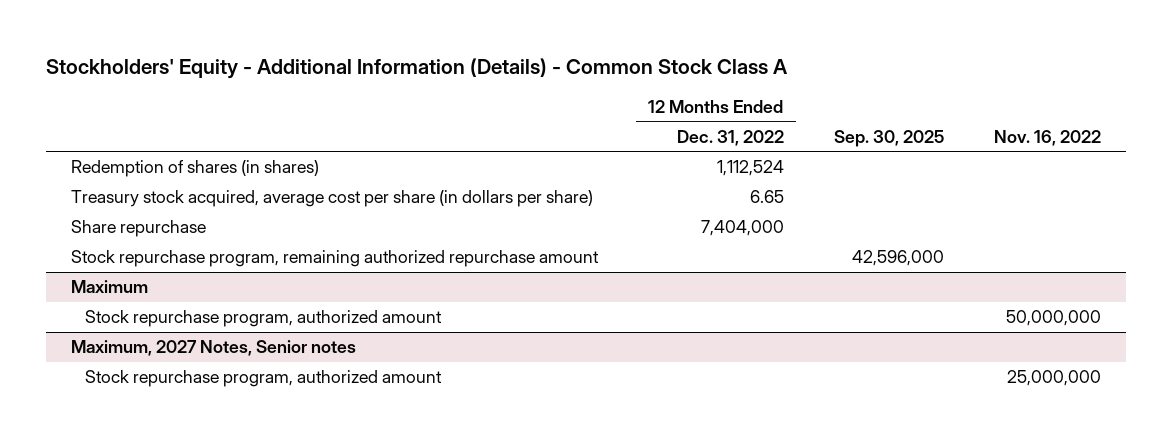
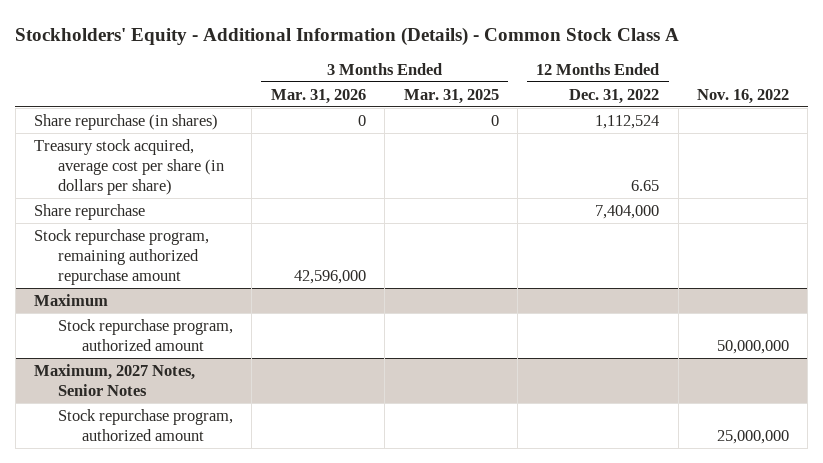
- | 12 Months Ended Dec. 31, 2022 | Sep. 30, 2025 | Nov. 16, 2022
+ | 3 Months Ended Mar. 31, 2026 | 3 Months Ended Mar. 31, 2025 | 12 Months Ended Dec. 31, 2022 | Nov. 16, 2022
- Redemption of shares (in shares) | 1,112,524 | |
+ Share repurchase (in shares) | 0 | 0 | 1,112,524 |
- Maximum, 2027 Notes, Senior notes
+ Maximum, 2027 Notes, Senior Notes

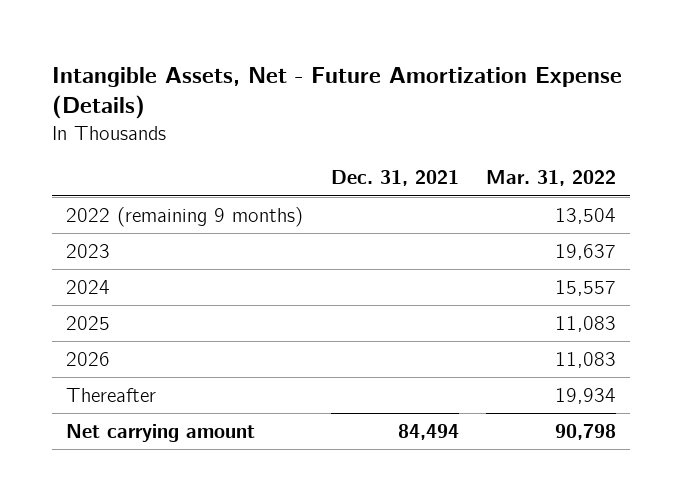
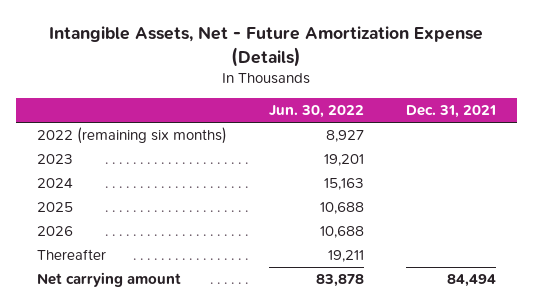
- | Dec. 31, 2021 | Mar. 31, 2022
+ | Jun. 30, 2022 | Dec. 31, 2021
- 2022 (remaining 9 months) | | 13,504
+ 2022 (remaining six months) | 8,927 |

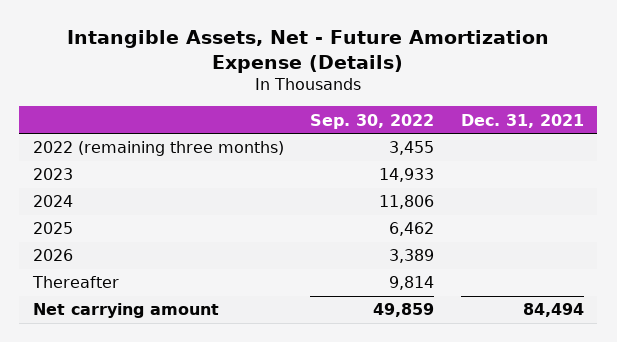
- | Jun. 30, 2022 | Dec. 31, 2021
+ | Sep. 30, 2022 | Dec. 31, 2021
- 2022 (remaining six months) | 8,927 |
+ 2022 (remaining three months) | 3,455 |

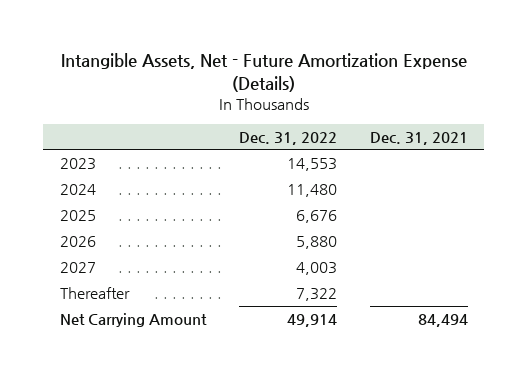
- | Sep. 30, 2022 | Dec. 31, 2021
+ | Dec. 31, 2022 | Dec. 31, 2021
- 2022 (remaining three months) | 3,455 |
+ 2027 | 4,003 |
- Net carrying amount | 49,859 | 84,494
+ Net Carrying Amount | 49,914 | 84,494

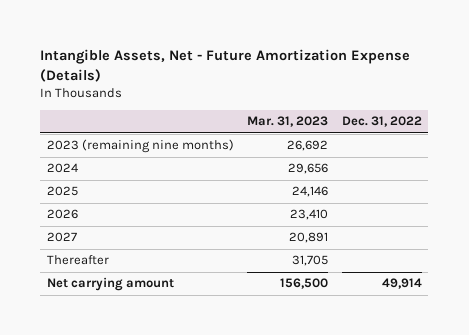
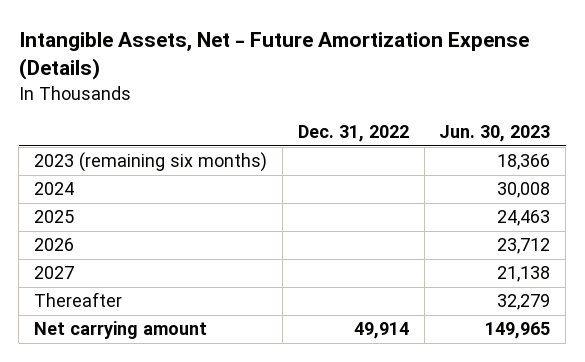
- | Mar. 31, 2023 | Dec. 31, 2022
+ | Dec. 31, 2022 | Jun. 30, 2023
- 2023 (remaining nine months) | 26,692 |
+ 2023 (remaining six months) | | 18,366

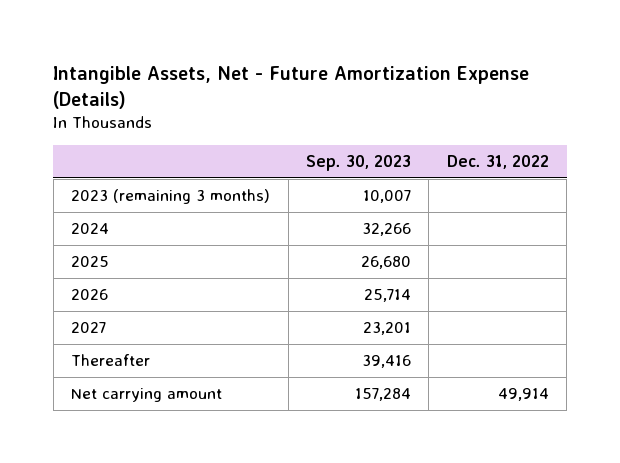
- | Dec. 31, 2022 | Jun. 30, 2023
+ | Sep. 30, 2023 | Dec. 31, 2022
- 2023 (remaining six months) | | 18,366
+ 2023 (remaining 3 months) | 10,007 |

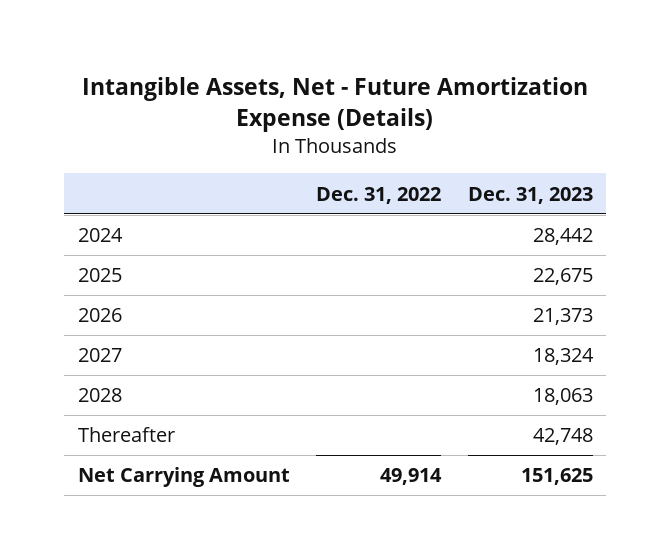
- | Sep. 30, 2023 | Dec. 31, 2022
+ | Dec. 31, 2022 | Dec. 31, 2023
- 2023 (remaining 3 months) | 10,007 |
+ 2028 | | 18,063
- Net carrying amount | 157,284 | 49,914
+ Net Carrying Amount | 49,914 | 151,625

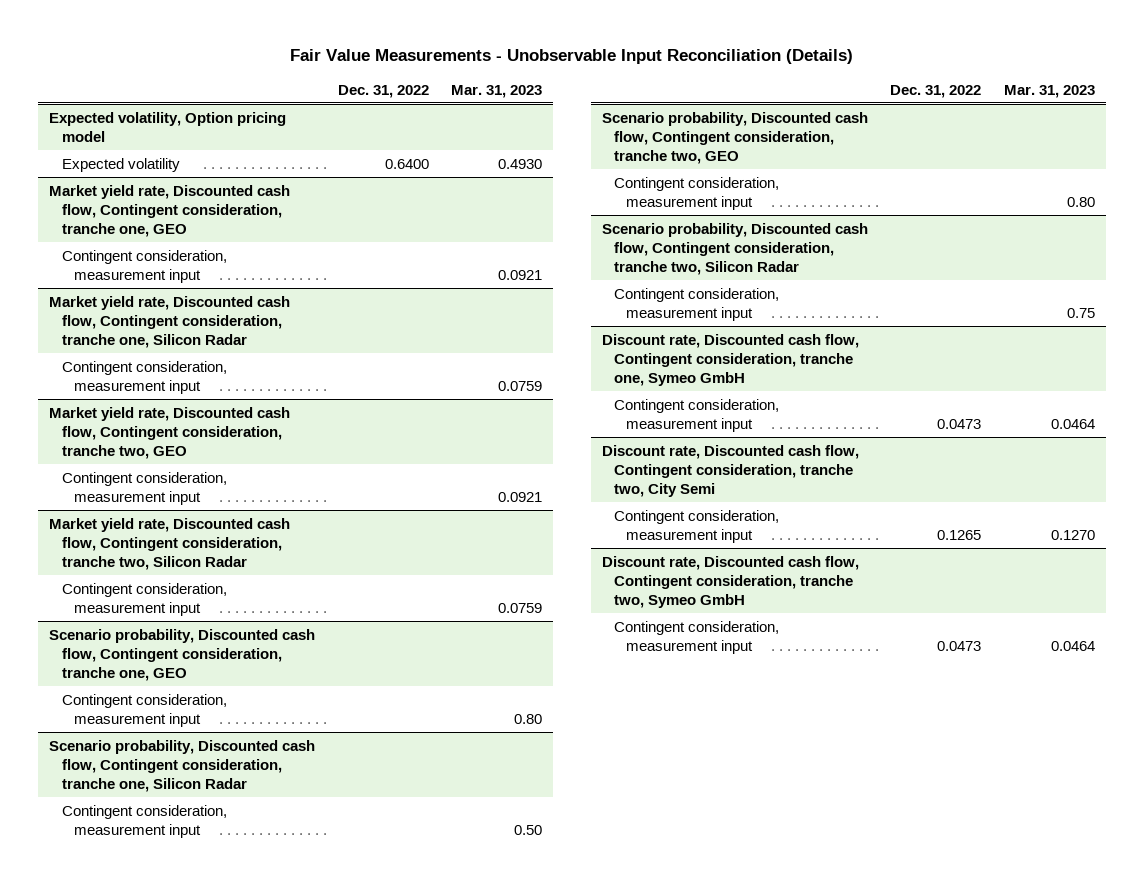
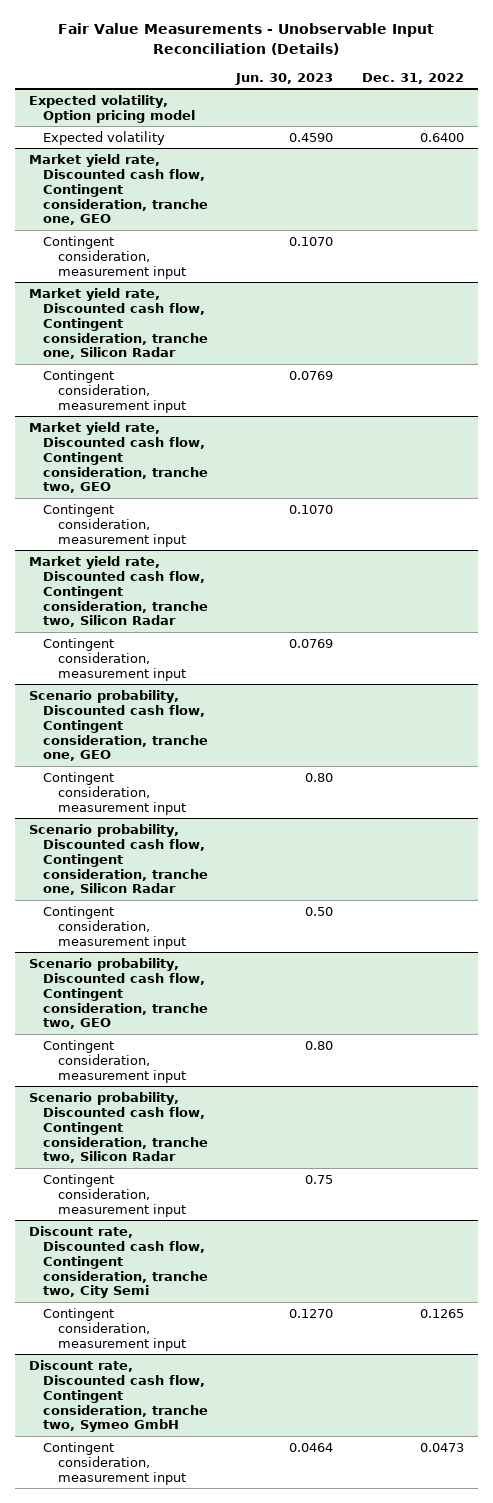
- | Dec. 31, 2022 | Mar. 31, 2023
+ | Jun. 30, 2023 | Dec. 31, 2022
- Discount rate, Discounted cash flow, Contingent consideration, tranche one, Symeo GmbH
- Contingent consideration, measurement input | 0.0473 | 0.0464

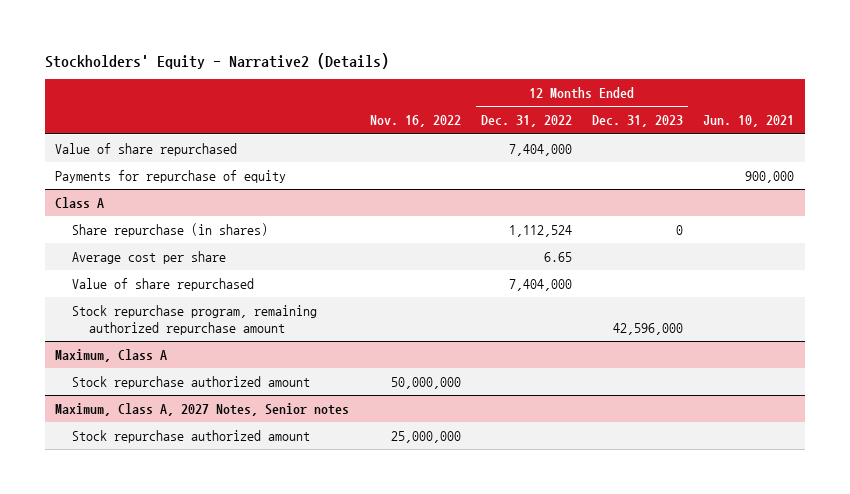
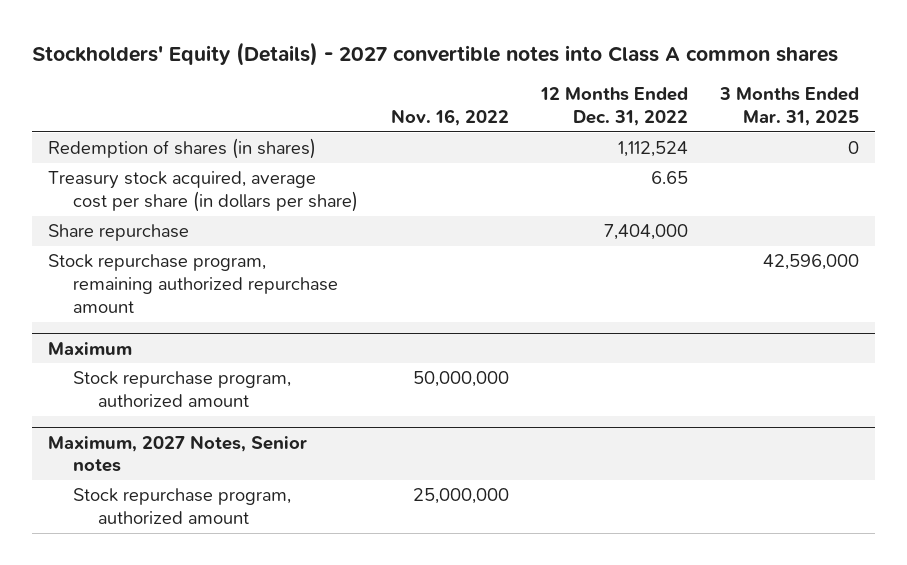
- Stockholders' Equity - Narrative2 (Details)
+ Stockholders' Equity (Details) - 2027 convertible notes into Class A common shares
- | Nov. 16, 2022 | 12 Months Ended Dec. 31, 2022 | 12 Months Ended Dec. 31, 2023 | Jun. 10, 2021
+ | Nov. 16, 2022 | 12 Months Ended Dec. 31, 2022 | 3 Months Ended Mar. 31, 2025
- Value of share repurchased | | 7,404,000 | |
- Payments for repurchase of equity | | | | 900,000
- Class A
- Share repurchase (in shares) | | 1,112,524 | 0 |
- Average cost per share | | 6.65 | |
- Value of share repurchased | | 7,404,000 | |
- Stock repurchase program, remaining authorized repurchase amount | | | 42,596,000 |
- Maximum, Class A
- Stock repurchase authorized amount | 50,000,000 | | |
- Maximum, Class A, 2027 Notes, Senior notes
- Stock repurchase authorized amount | 25,000,000 | | |
+ Redemption of shares (in shares) | | 1,112,524 | 0
+ Treasury stock acquired, average cost per share (in dollars per share) | | 6.65 |
+ Share repurchase | | 7,404,000 |
+ Stock repurchase program, remaining authorized repurchase amount | | | 42,596,000
+ Maximum
+ Stock repurchase program, authorized amount | 50,000,000 | |
+ Maximum, 2027 Notes, Senior notes
+ Stock repurchase program, authorized amount | 25,000,000 | |

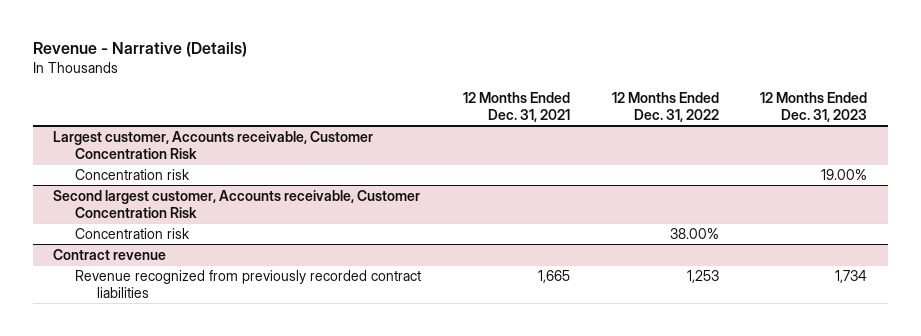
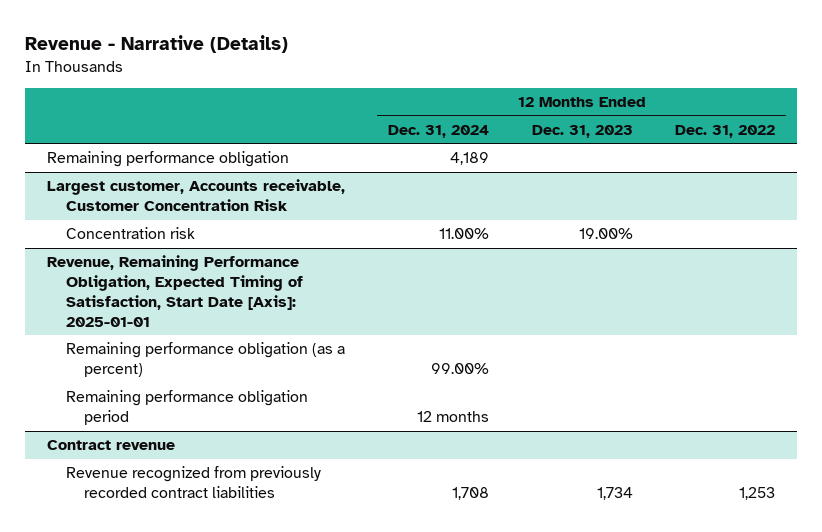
- | 12 Months Ended Dec. 31, 2021 | 12 Months Ended Dec. 31, 2022 | 12 Months Ended Dec. 31, 2023
+ | 12 Months Ended Dec. 31, 2024 | 12 Months Ended Dec. 31, 2023 | 12 Months Ended Dec. 31, 2022
+ Remaining performance obligation | 4,189 | |
- Second largest customer, Accounts receivable, Customer Concentration Risk
- Concentration risk | | 38.00% |
+ Revenue, Remaining Performance Obligation, Expected Timing of Satisfaction, Start Date [Axis]: 2025-01-01
+ Remaining performance obligation (as a percent) | 99.00% | |
+ Remaining performance obligation period | 12 months | |

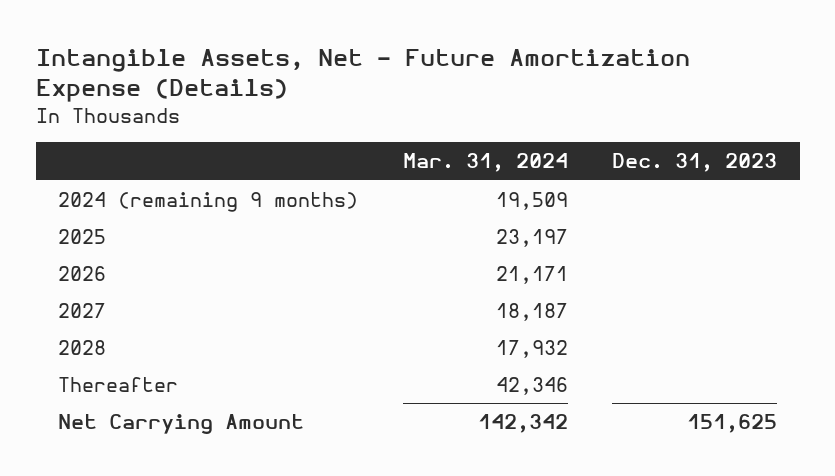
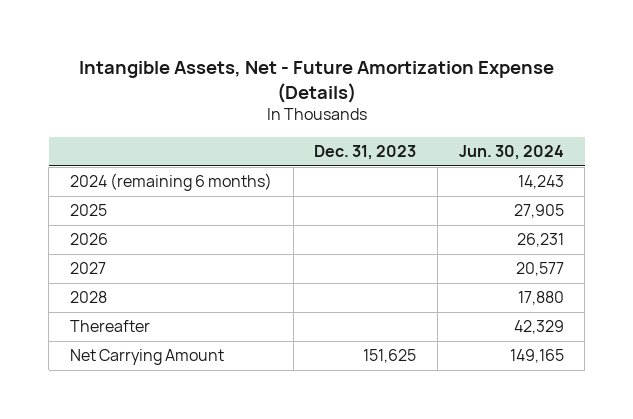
- | Mar. 31, 2024 | Dec. 31, 2023
+ | Dec. 31, 2023 | Jun. 30, 2024
- 2024 (remaining 9 months) | 19,509 |
+ 2024 (remaining 6 months) | | 14,243

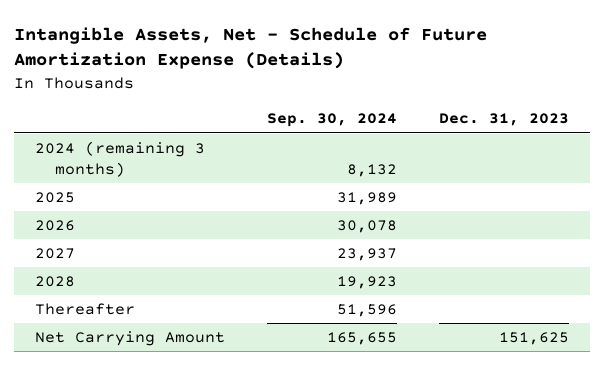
- Intangible Assets, Net - Future Amortization Expense (Details)
+ Intangible Assets, Net - Schedule of Future Amortization Expense (Details)
- | Dec. 31, 2023 | Jun. 30, 2024
+ | Sep. 30, 2024 | Dec. 31, 2023
- 2024 (remaining 6 months) | | 14,243
+ 2024 (remaining 3 months) | 8,132 |

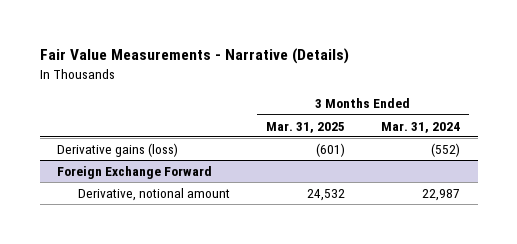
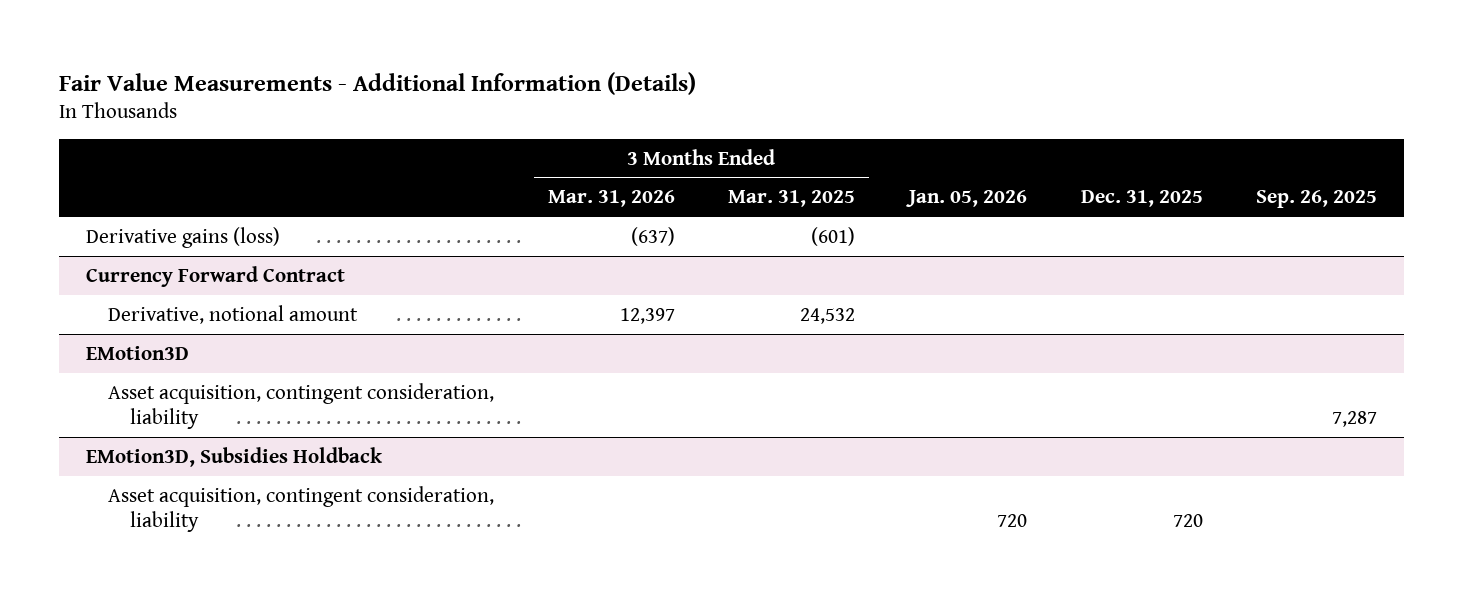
- Fair Value Measurements - Narrative (Details)
+ Fair Value Measurements - Additional Information (Details)
- | 3 Months Ended Mar. 31, 2025 | 3 Months Ended Mar. 31, 2024
+ | 3 Months Ended Mar. 31, 2026 | 3 Months Ended Mar. 31, 2025 | Jan. 05, 2026 | Dec. 31, 2025 | Sep. 26, 2025
- Foreign Exchange Forward
+ Currency Forward Contract
+ EMotion3D
+ Asset acquisition, contingent consideration, liability | | | | | 7,287
+ EMotion3D, Subsidies Holdback
+ Asset acquisition, contingent consideration, liability | | | 720 | 720 |

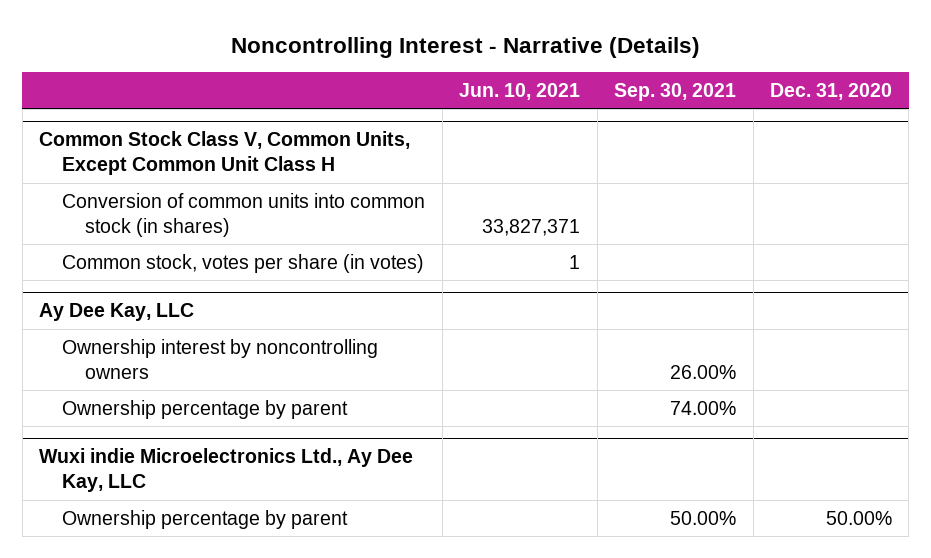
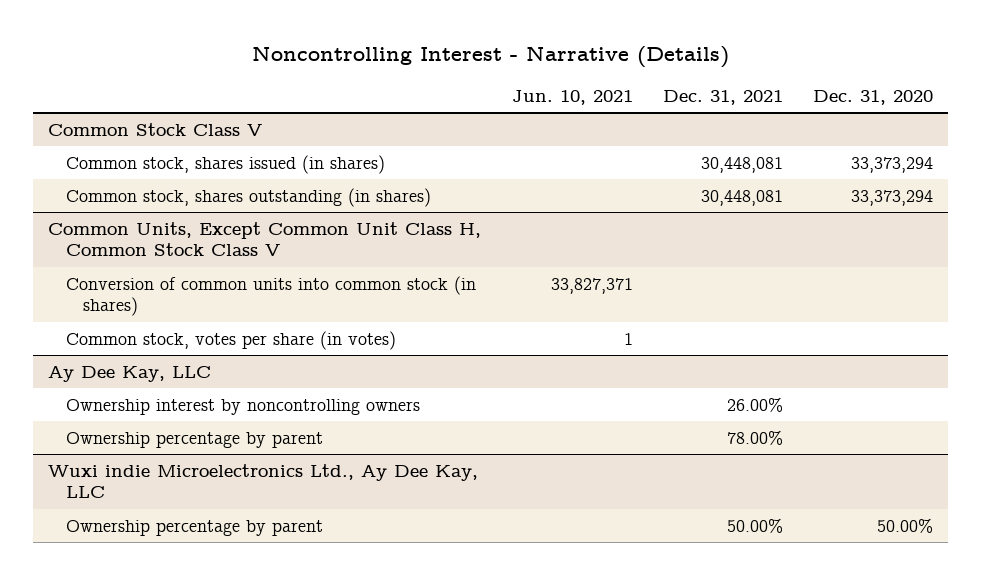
- | Jun. 10, 2021 | Sep. 30, 2021 | Dec. 31, 2020
+ | Jun. 10, 2021 | Dec. 31, 2021 | Dec. 31, 2020
- Common Stock Class V, Common Units, Except Common Unit Class H
+ Common Stock Class V
+ Common stock, shares issued (in shares) | | 30,448,081 | 33,373,294
+ Common stock, shares outstanding (in shares) | | 30,448,081 | 33,373,294
+ Common Units, Except Common Unit Class H, Common Stock Class V

